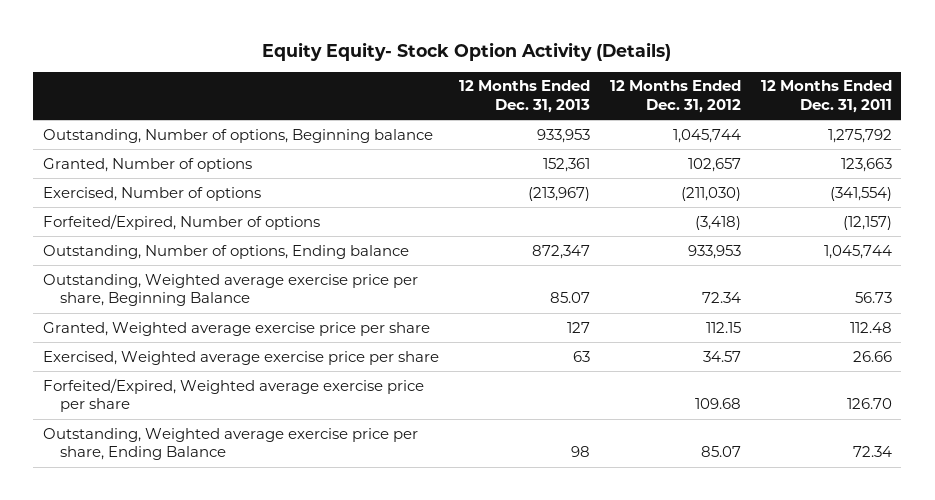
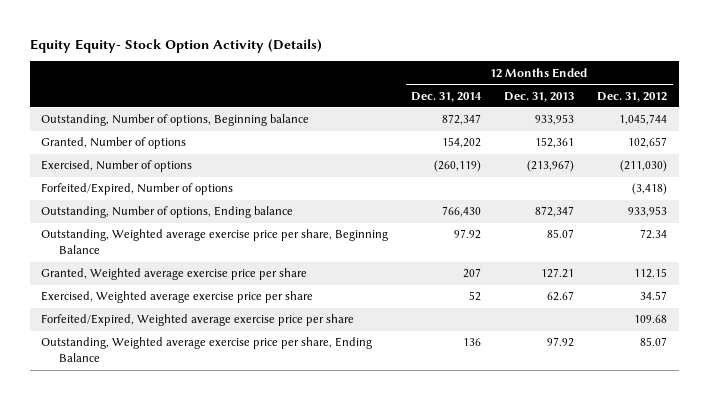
- | 12 Months Ended Dec. 31, 2013 | 12 Months Ended Dec. 31, 2012 | 12 Months Ended Dec. 31, 2011
+ | 12 Months Ended Dec. 31, 2014 | 12 Months Ended Dec. 31, 2013 | 12 Months Ended Dec. 31, 2012
- Granted, Weighted average exercise price per share | 127 | 112.15 | 112.48
- Exercised, Weighted average exercise price per share | 63 | 34.57 | 26.66
+ Granted, Weighted average exercise price per share | 207 | 127.21 | 112.15
+ Exercised, Weighted average exercise price per share | 52 | 62.67 | 34.57
- Outstanding, Weighted average exercise price per share, Ending Balance | 98 | 85.07 | 72.34
+ Outstanding, Weighted average exercise price per share, Ending Balance | 136 | 97.92 | 85.07

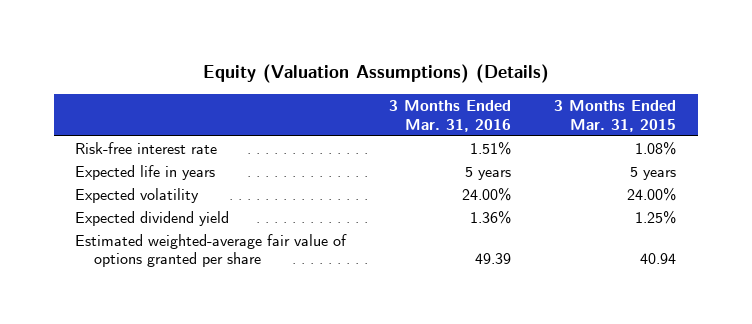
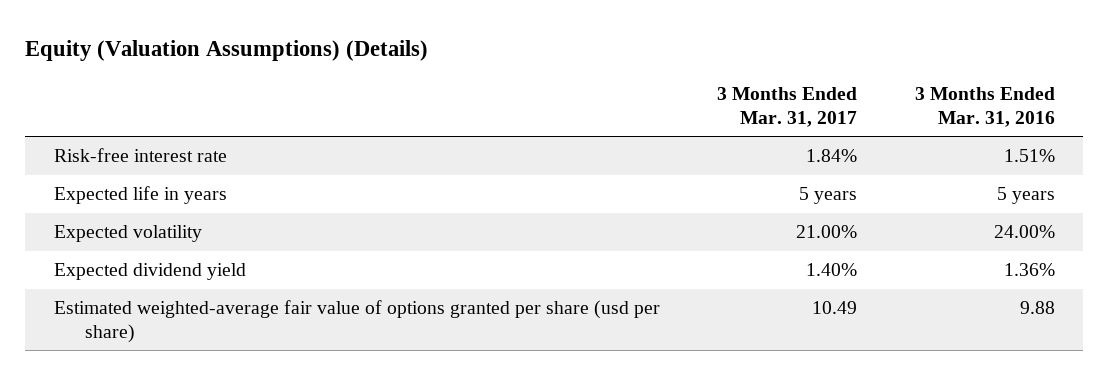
- | 3 Months Ended Mar. 31, 2016 | 3 Months Ended Mar. 31, 2015
+ | 3 Months Ended Mar. 31, 2017 | 3 Months Ended Mar. 31, 2016
- Estimated weighted-average fair value of options granted per share | 49.39 | 40.94
+ Estimated weighted-average fair value of options granted per share (usd per share) | 10.49 | 9.88

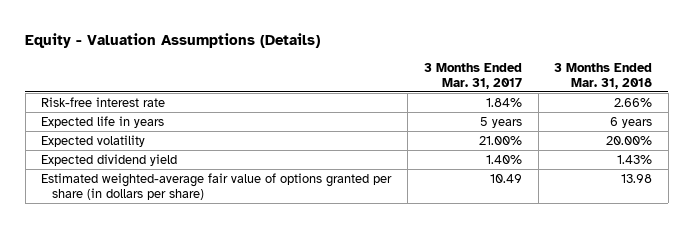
- Equity (Valuation Assumptions) (Details)
+ Equity - Valuation Assumptions (Details)
- | 3 Months Ended Mar. 31, 2017 | 3 Months Ended Mar. 31, 2016
+ | 3 Months Ended Mar. 31, 2017 | 3 Months Ended Mar. 31, 2018
- Estimated weighted-average fair value of options granted per share (usd per share) | 10.49 | 9.88
+ Estimated weighted-average fair value of options granted per share (in dollars per share) | 10.49 | 13.98

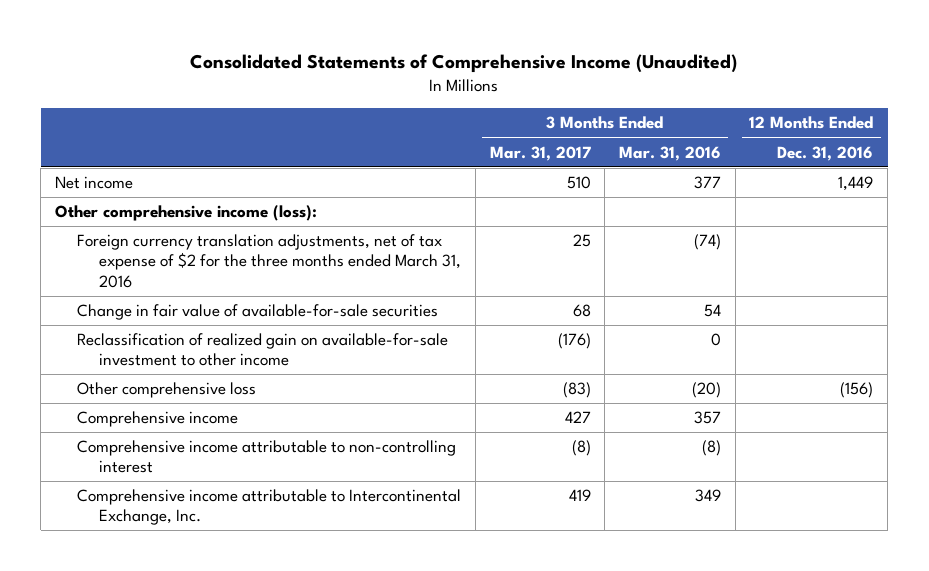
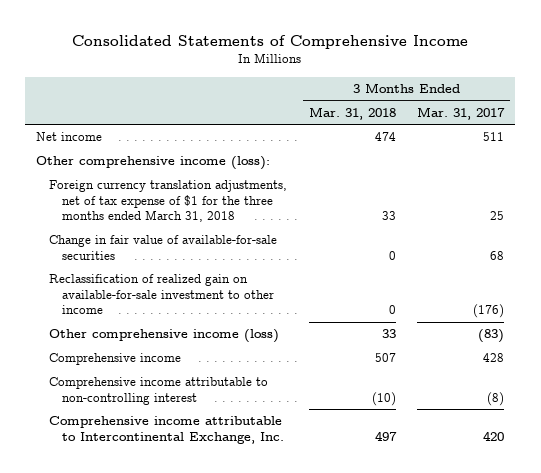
- Consolidated Statements of Comprehensive Income (Unaudited)
+ Consolidated Statements of Comprehensive Income
- | 3 Months Ended Mar. 31, 2017 | 3 Months Ended Mar. 31, 2016 | 12 Months Ended Dec. 31, 2016
+ | 3 Months Ended Mar. 31, 2018 | 3 Months Ended Mar. 31, 2017
- Net income | 510 | 377 | 1,449
+ Net income | 474 | 511
- Foreign currency translation adjustments, net of tax expense of $2 for the three months ended March 31, 2016 | 25 | (74) |
+ Foreign currency translation adjustments, net of tax expense of $1 for the three months ended March 31, 2018 | 33 | 25
- Other comprehensive loss | (83) | (20) | (156)
- Comprehensive income | 427 | 357 |
+ Other comprehensive income (loss) | 33 | (83)
+ Comprehensive income | 507 | 428
- Comprehensive income attributable to Intercontinental Exchange, Inc. | 419 | 349 |
+ Comprehensive income attributable to Intercontinental Exchange, Inc. | 497 | 420

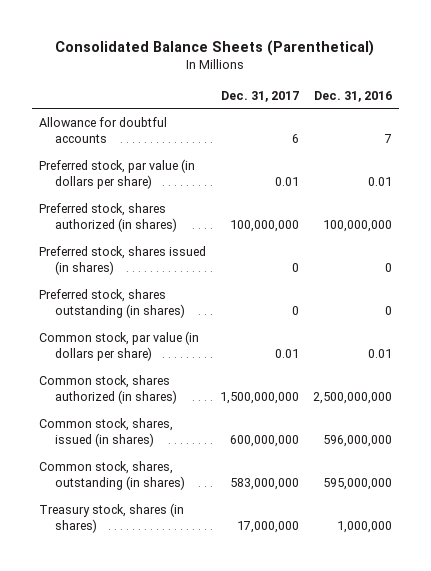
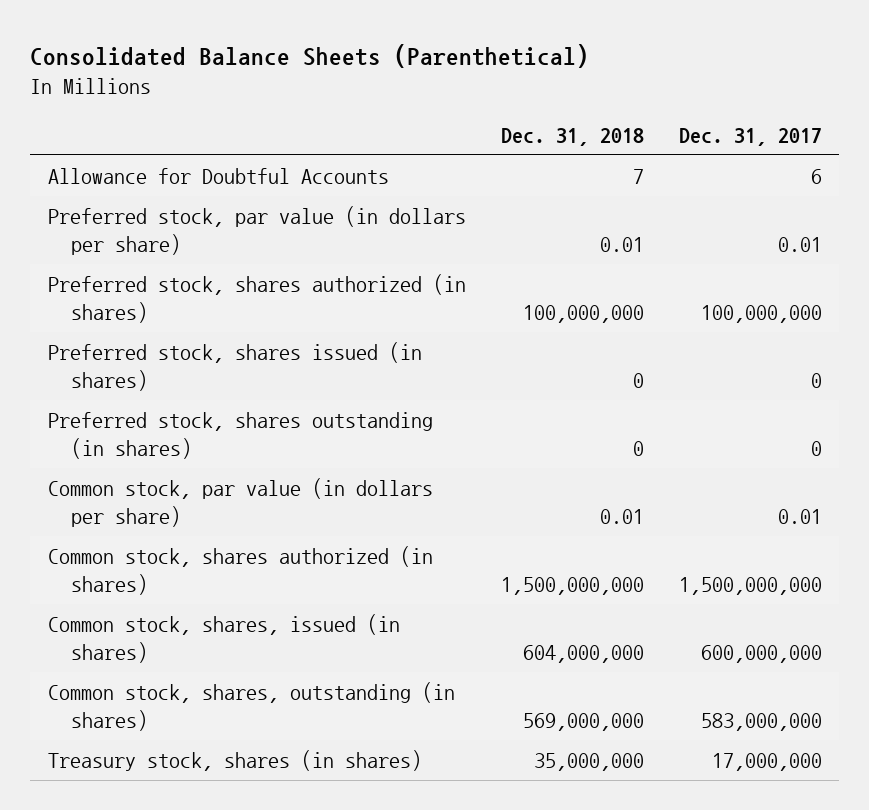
- | Dec. 31, 2017 | Dec. 31, 2016
+ | Dec. 31, 2018 | Dec. 31, 2017
- Allowance for doubtful accounts | 6 | 7
+ Allowance for Doubtful Accounts | 7 | 6

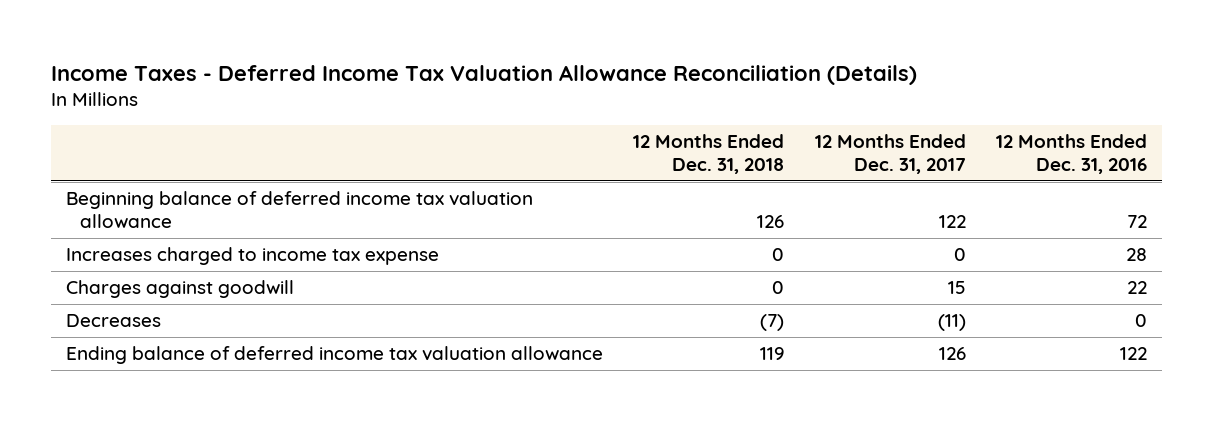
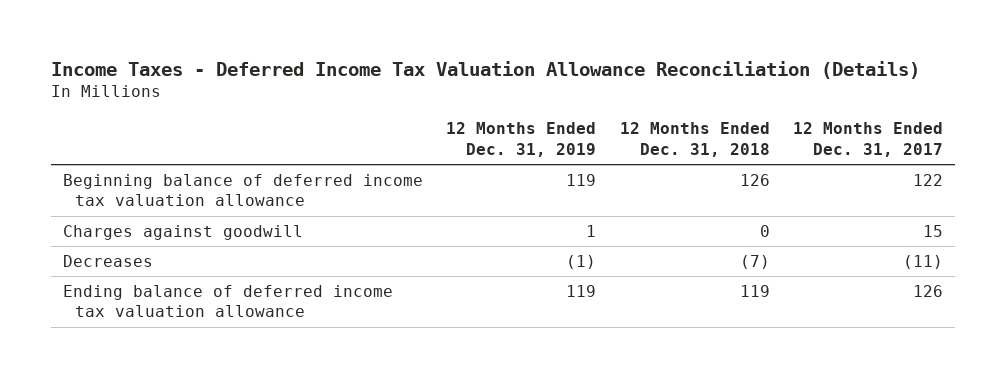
- | 12 Months Ended Dec. 31, 2018 | 12 Months Ended Dec. 31, 2017 | 12 Months Ended Dec. 31, 2016
+ | 12 Months Ended Dec. 31, 2019 | 12 Months Ended Dec. 31, 2018 | 12 Months Ended Dec. 31, 2017
- Increases charged to income tax expense | 0 | 0 | 28

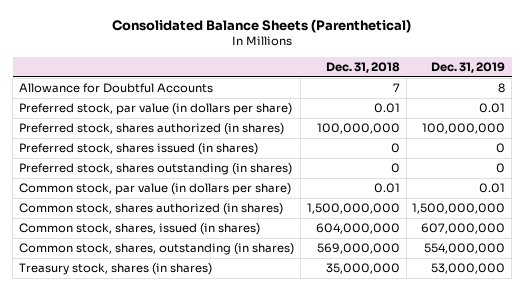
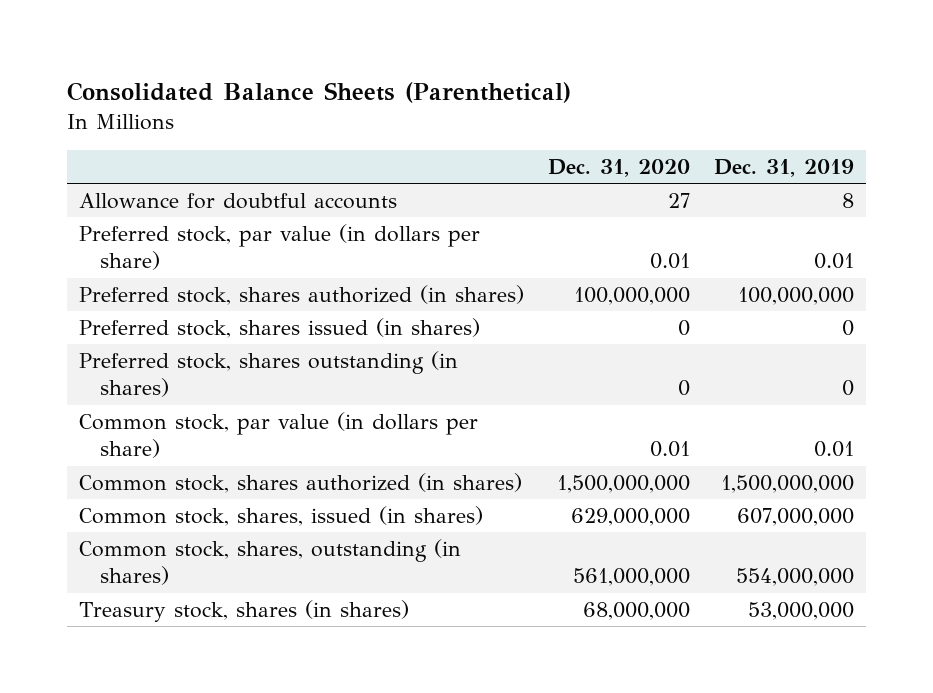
- | Dec. 31, 2018 | Dec. 31, 2019
+ | Dec. 31, 2020 | Dec. 31, 2019
- Allowance for Doubtful Accounts | 7 | 8
+ Allowance for doubtful accounts | 27 | 8

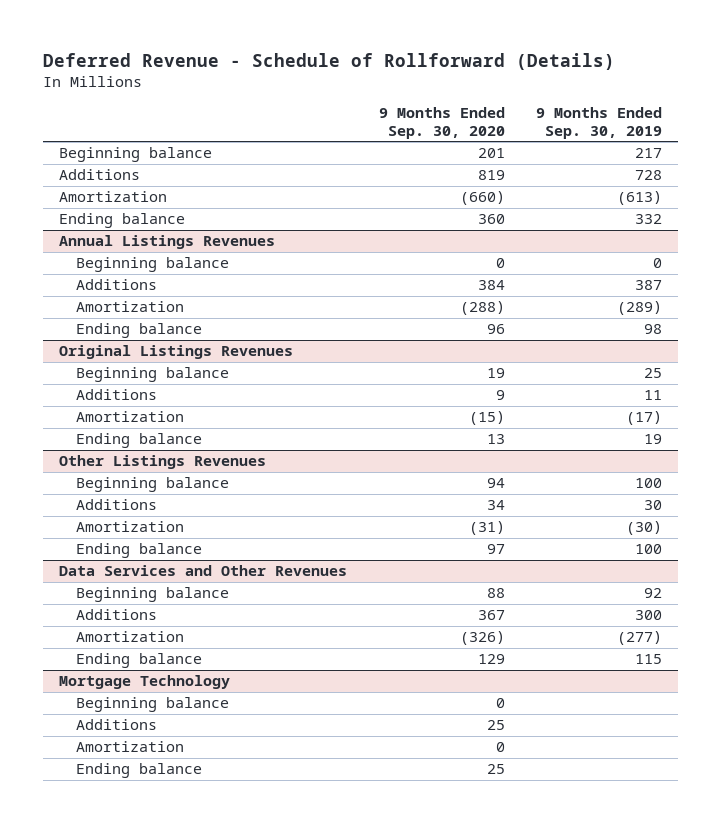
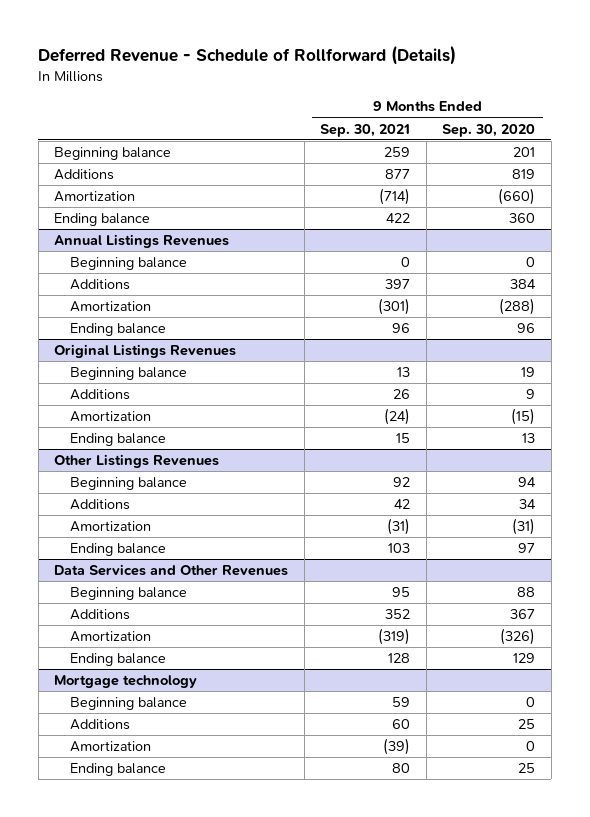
- | 9 Months Ended Sep. 30, 2020 | 9 Months Ended Sep. 30, 2019
+ | 9 Months Ended Sep. 30, 2021 | 9 Months Ended Sep. 30, 2020
- Mortgage Technology
+ Mortgage technology

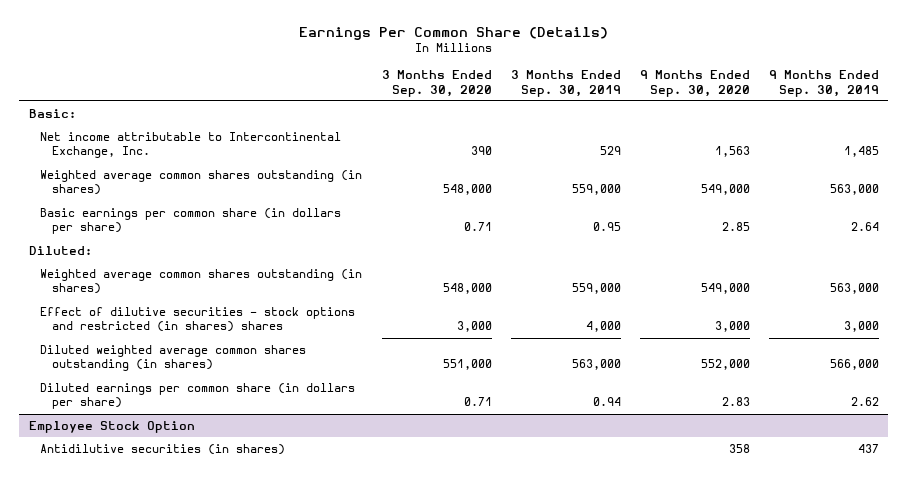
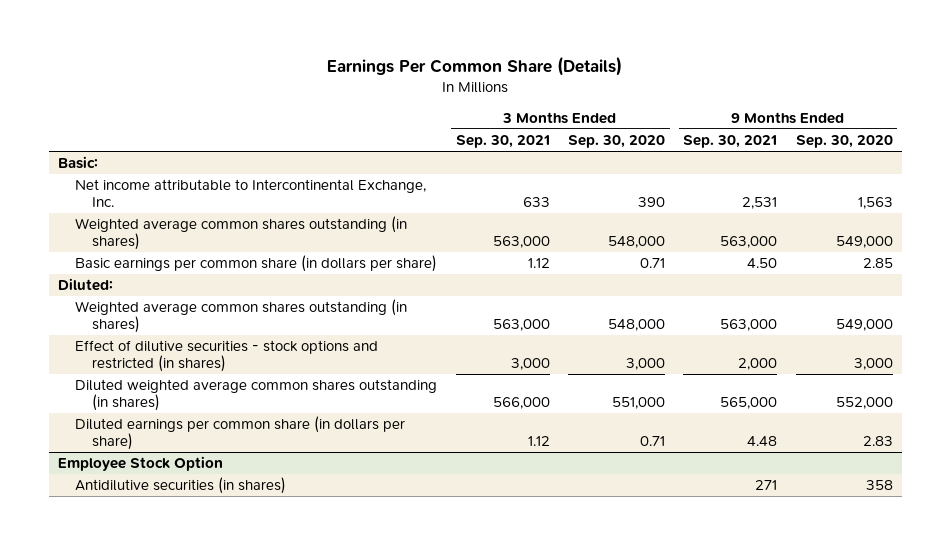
- | 3 Months Ended Sep. 30, 2020 | 3 Months Ended Sep. 30, 2019 | 9 Months Ended Sep. 30, 2020 | 9 Months Ended Sep. 30, 2019
+ | 3 Months Ended Sep. 30, 2021 | 3 Months Ended Sep. 30, 2020 | 9 Months Ended Sep. 30, 2021 | 9 Months Ended Sep. 30, 2020
- Effect of dilutive securities - stock options and restricted (in shares) shares | 3,000 | 4,000 | 3,000 | 3,000
+ Effect of dilutive securities - stock options and restricted (in shares) | 3,000 | 3,000 | 2,000 | 3,000

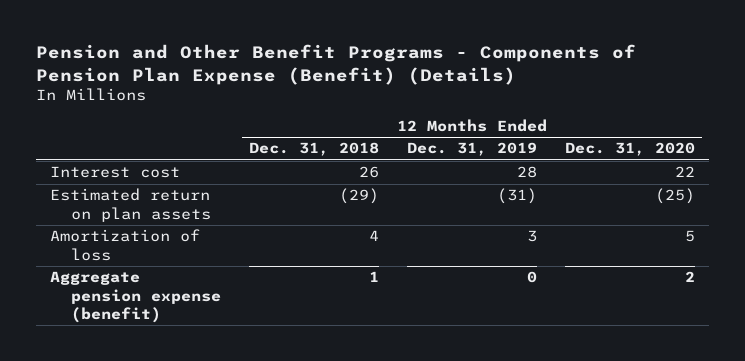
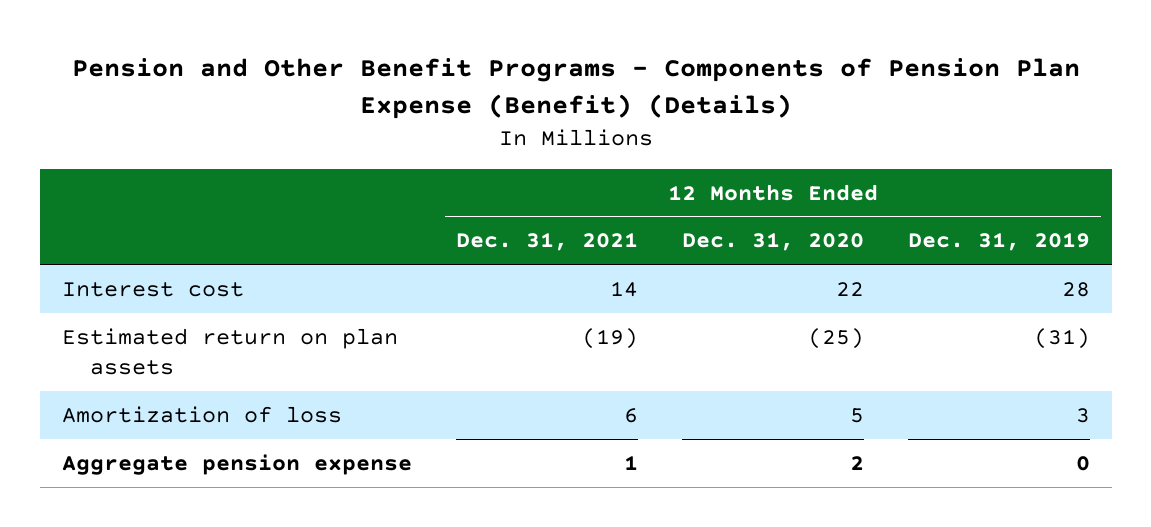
- | 12 Months Ended Dec. 31, 2018 | 12 Months Ended Dec. 31, 2019 | 12 Months Ended Dec. 31, 2020
+ | 12 Months Ended Dec. 31, 2021 | 12 Months Ended Dec. 31, 2020 | 12 Months Ended Dec. 31, 2019
- Aggregate pension expense (benefit) | 1 | 0 | 2
+ Aggregate pension expense | 1 | 2 | 0

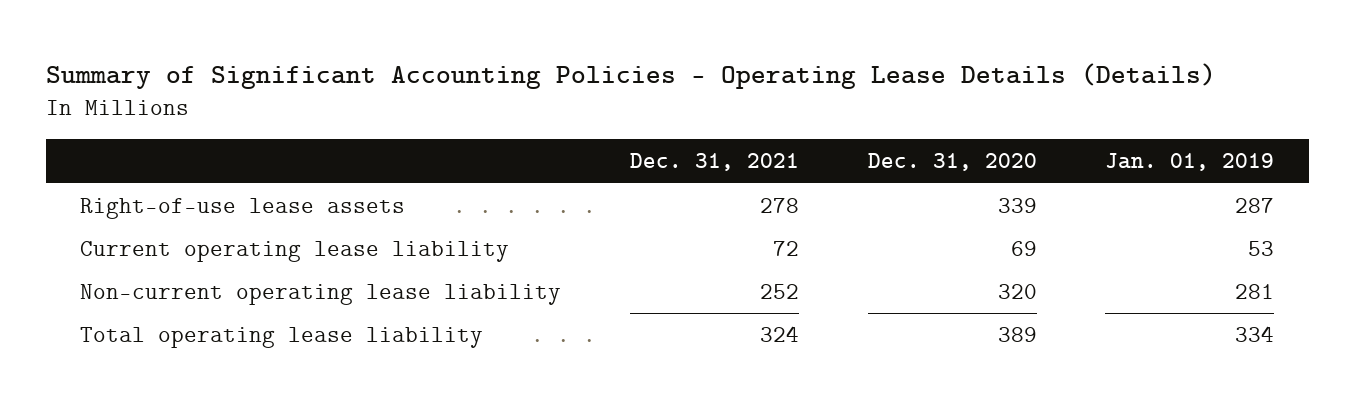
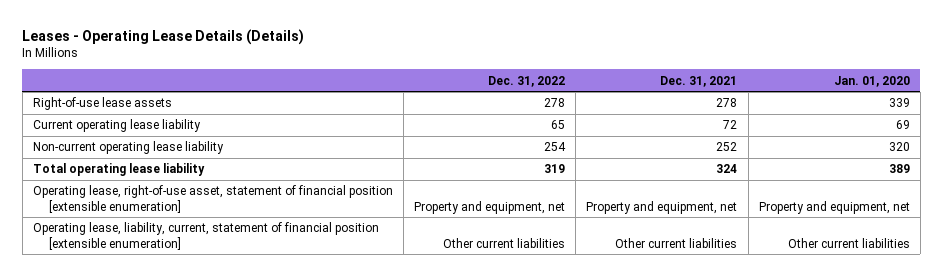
- Summary of Significant Accounting Policies - Operating Lease Details (Details)
+ Leases - Operating Lease Details (Details)
- | Dec. 31, 2021 | Dec. 31, 2020 | Jan. 01, 2019
+ | Dec. 31, 2022 | Dec. 31, 2021 | Jan. 01, 2020
+ Operating lease, right-of-use asset, statement of financial position [extensible enumeration] | Property and equipment, net | Property and equipment, net | Property and equipment, net
+ Operating lease, liability, current, statement of financial position [extensible enumeration] | Other current liabilities | Other current liabilities | Other current liabilities

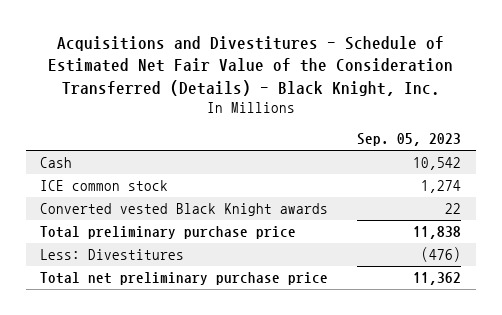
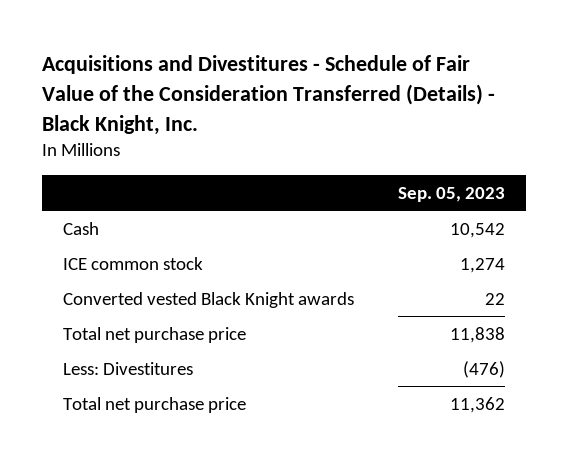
- Acquisitions and Divestitures - Schedule of Estimated Net Fair Value of the Consideration Transferred (Details) - Black Knight, Inc.
+ Acquisitions and Divestitures - Schedule of Fair Value of the Consideration Transferred (Details) - Black Knight, Inc.
- Total preliminary purchase price | 11,838
+ Total net purchase price | 11,838
- Total net preliminary purchase price | 11,362
+ Total net purchase price | 11,362

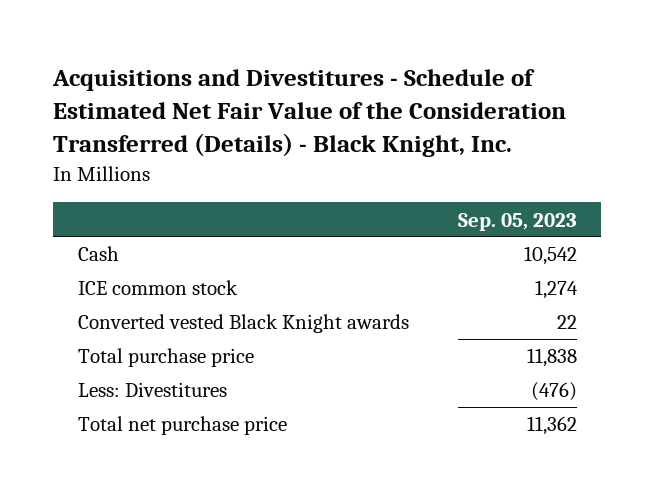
- Acquisitions and Divestitures - Schedule of Fair Value of the Consideration Transferred (Details) - Black Knight, Inc.
+ Acquisitions and Divestitures - Schedule of Estimated Net Fair Value of the Consideration Transferred (Details) - Black Knight, Inc.
- Total net purchase price | 11,838
+ Total purchase price | 11,838

